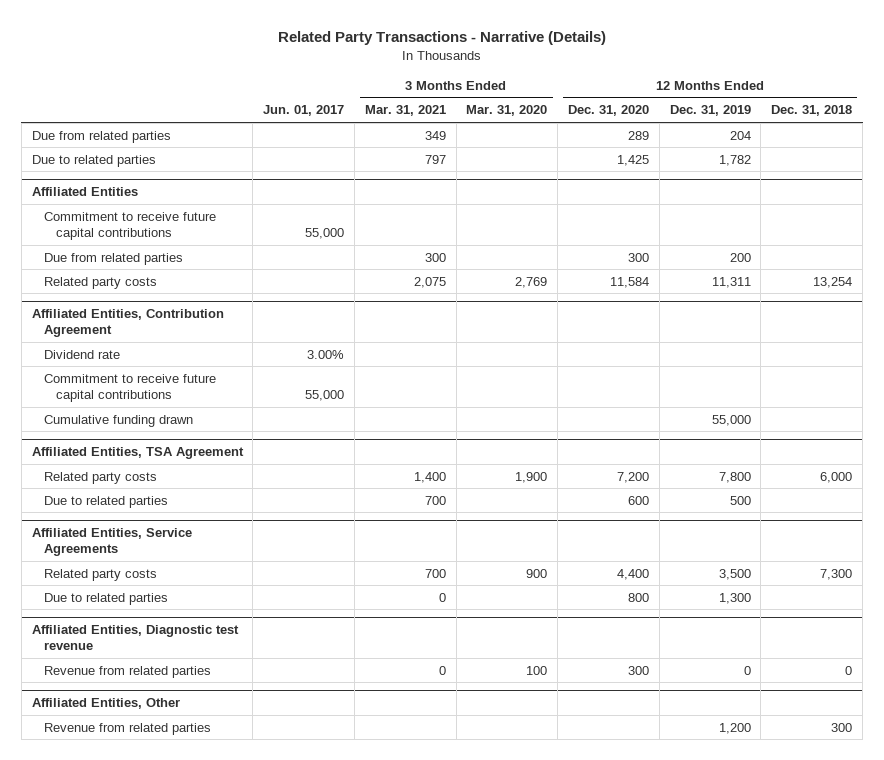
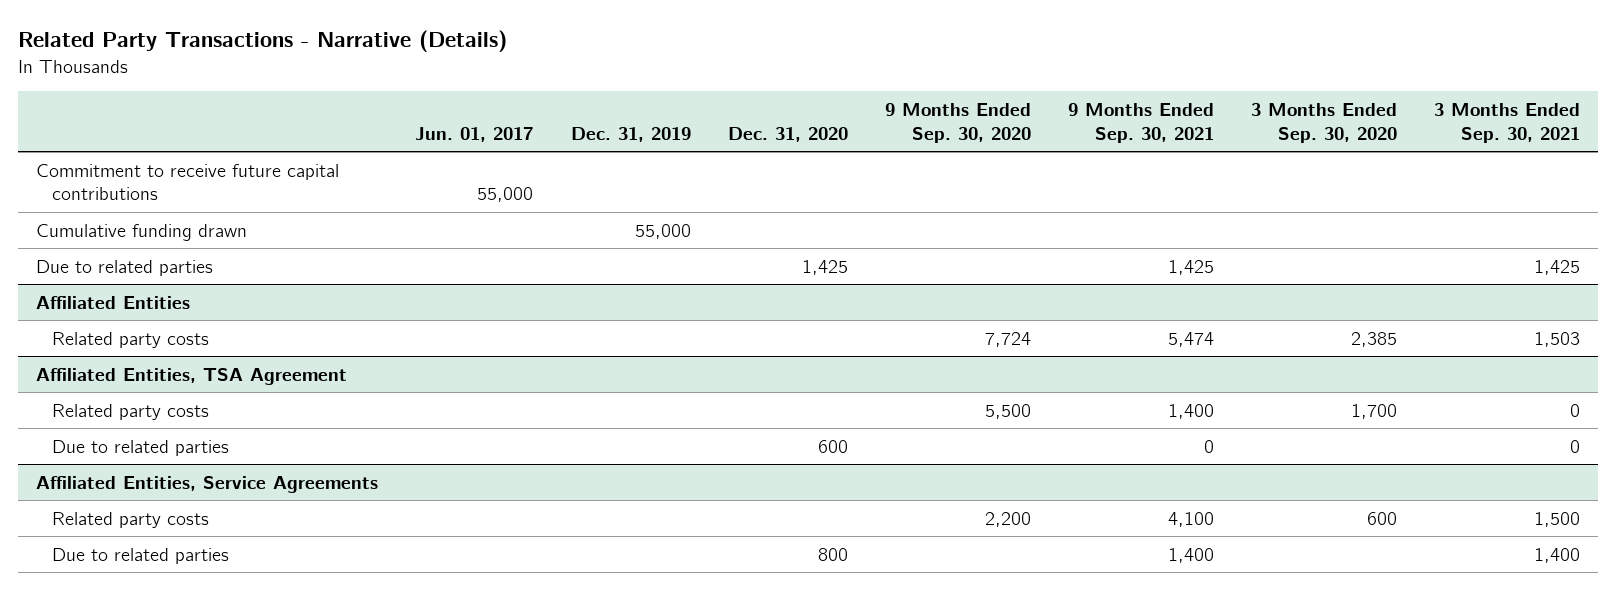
- | Jun. 01, 2017 | 3 Months Ended Mar. 31, 2021 | 3 Months Ended Mar. 31, 2020 | 12 Months Ended Dec. 31, 2020 | 12 Months Ended Dec. 31, 2019 | 12 Months Ended Dec. 31, 2018
+ | Jun. 01, 2017 | Dec. 31, 2019 | Dec. 31, 2020 | 9 Months Ended Sep. 30, 2020 | 9 Months Ended Sep. 30, 2021 | 3 Months Ended Sep. 30, 2020 | 3 Months Ended Sep. 30, 2021
- Due from related parties | | 349 | | 289 | 204 |
+ Commitment to receive future capital contributions | 55,000 | | | | | |
+ Cumulative funding drawn | | 55,000 | | | | |
@ Affiliated Entities
- Commitment to receive future capital contributions | 55,000 | | | | |
- Due from related parties | | 300 | | 300 | 200 |
- Affiliated Entities, Contribution Agreement
- Dividend rate | 3.00% | | | | |
- Commitment to receive future capital contributions | 55,000 | | | | |
- Cumulative funding drawn | | | | | 55,000 |
- Affiliated Entities, Diagnostic test revenue
- Revenue from related parties | | 0 | 100 | 300 | 0 | 0
- Affiliated Entities, Other
- Revenue from related parties | | | | | 1,200 | 300

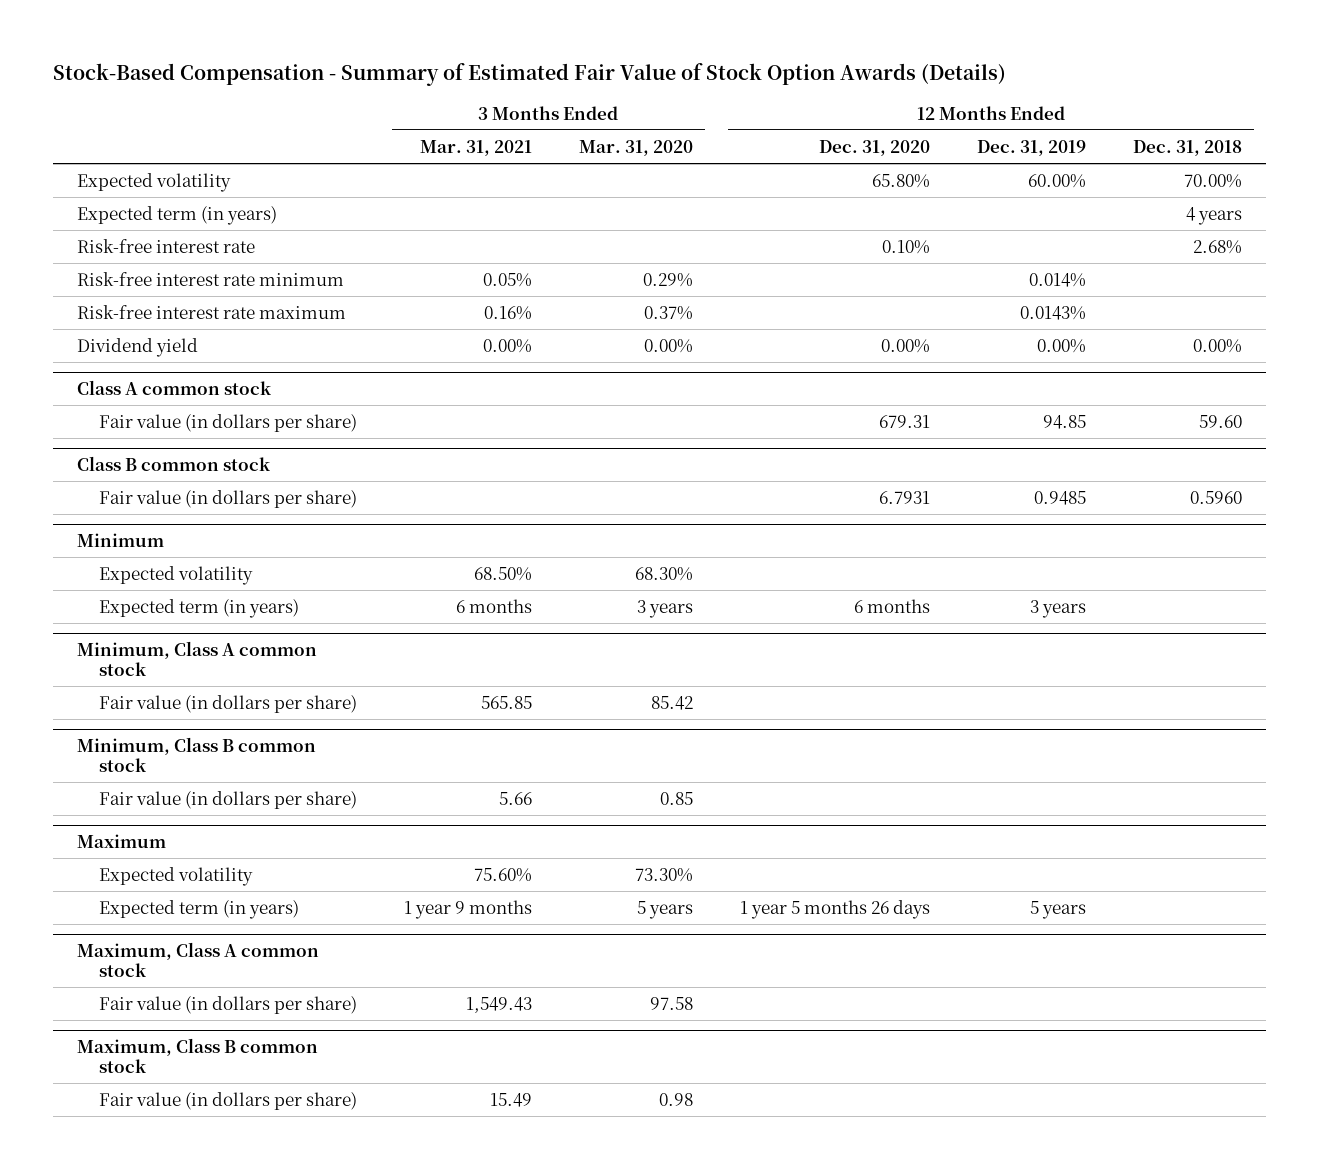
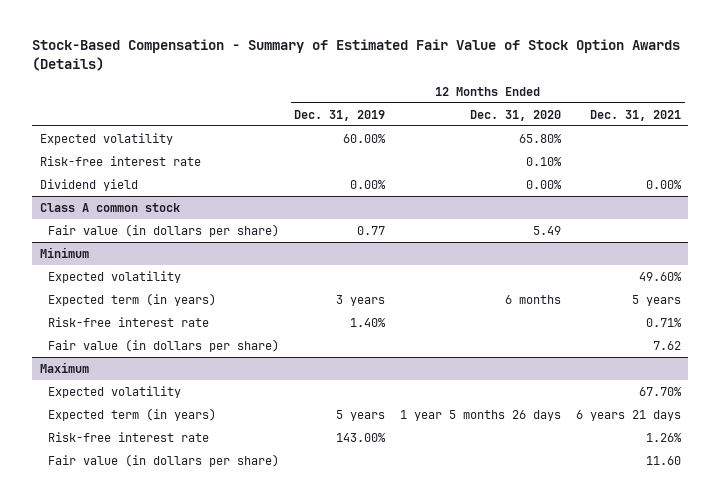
- | 3 Months Ended Mar. 31, 2021 | 3 Months Ended Mar. 31, 2020 | 12 Months Ended Dec. 31, 2020 | 12 Months Ended Dec. 31, 2019 | 12 Months Ended Dec. 31, 2018
+ | 12 Months Ended Dec. 31, 2019 | 12 Months Ended Dec. 31, 2020 | 12 Months Ended Dec. 31, 2021
- Expected term (in years) | | | | | 4 years
- Risk-free interest rate minimum | 0.05% | 0.29% | | 0.014% |
- Risk-free interest rate maximum | 0.16% | 0.37% | | 0.0143% |
@ Class A common stock
- Fair value (in dollars per share) | | | 679.31 | 94.85 | 59.60
- Class B common stock
- Fair value (in dollars per share) | | | 6.7931 | 0.9485 | 0.5960
@ Class A common stock
+ Fair value (in dollars per share) | 0.77 | 5.49 |
- Minimum, Class A common stock
- Fair value (in dollars per share) | 565.85 | 85.42 | | |
- Minimum, Class B common stock
- Fair value (in dollars per share) | 5.66 | 0.85 | | |
@ Minimum
+ Risk-free interest rate | 1.40% | | 0.71%
+ Fair value (in dollars per share) | | | 7.62
- Maximum, Class A common stock
- Fair value (in dollars per share) | 1,549.43 | 97.58 | | |
- Maximum, Class B common stock
- Fair value (in dollars per share) | 15.49 | 0.98 | | |
@ Maximum
+ Risk-free interest rate | 143.00% | | 1.26%
+ Fair value (in dollars per share) | | | 11.60

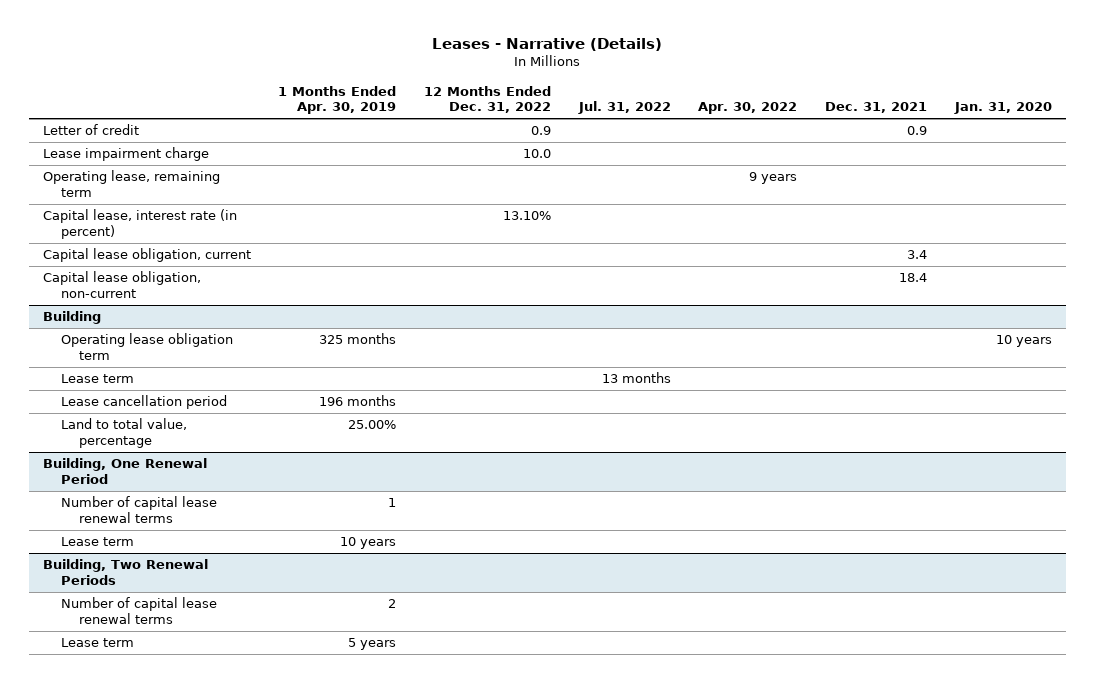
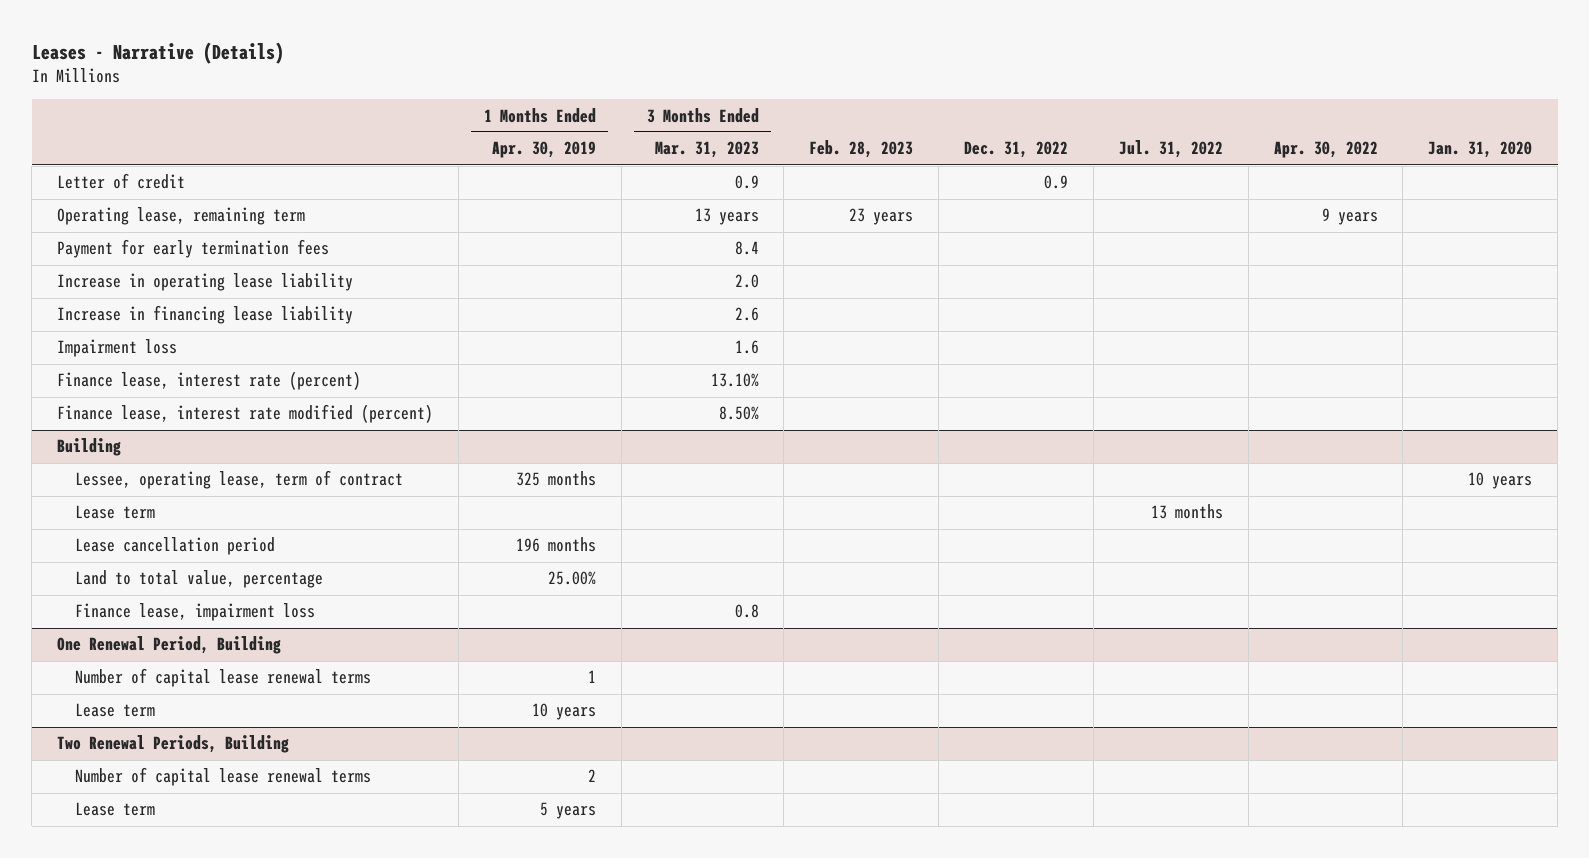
- | 1 Months Ended Apr. 30, 2019 | 12 Months Ended Dec. 31, 2022 | Jul. 31, 2022 | Apr. 30, 2022 | Dec. 31, 2021 | Jan. 31, 2020
+ | 1 Months Ended Apr. 30, 2019 | 3 Months Ended Mar. 31, 2023 | Feb. 28, 2023 | Dec. 31, 2022 | Jul. 31, 2022 | Apr. 30, 2022 | Jan. 31, 2020
- Lease impairment charge | | 10.0 | | | |
- Capital lease, interest rate (in percent) | | 13.10% | | | |
- Capital lease obligation, current | | | | | 3.4 |
- Capital lease obligation, non-current | | | | | 18.4 |
+ Payment for early termination fees | | 8.4 | | | | |
+ Increase in operating lease liability | | 2.0 | | | | |
+ Increase in financing lease liability | | 2.6 | | | | |
+ Impairment loss | | 1.6 | | | | |
+ Finance lease, interest rate (percent) | | 13.10% | | | | |
+ Finance lease, interest rate modified (percent) | | 8.50% | | | | |
@ Building
- Operating lease obligation term | 325 months | | | | | 10 years
+ Lessee, operating lease, term of contract | 325 months | | | | | | 10 years
- Building, One Renewal Period
@ Building
+ Finance lease, impairment loss | | 0.8 | | | | |
+ One Renewal Period, Building
- Building, Two Renewal Periods
+ Two Renewal Periods, Building

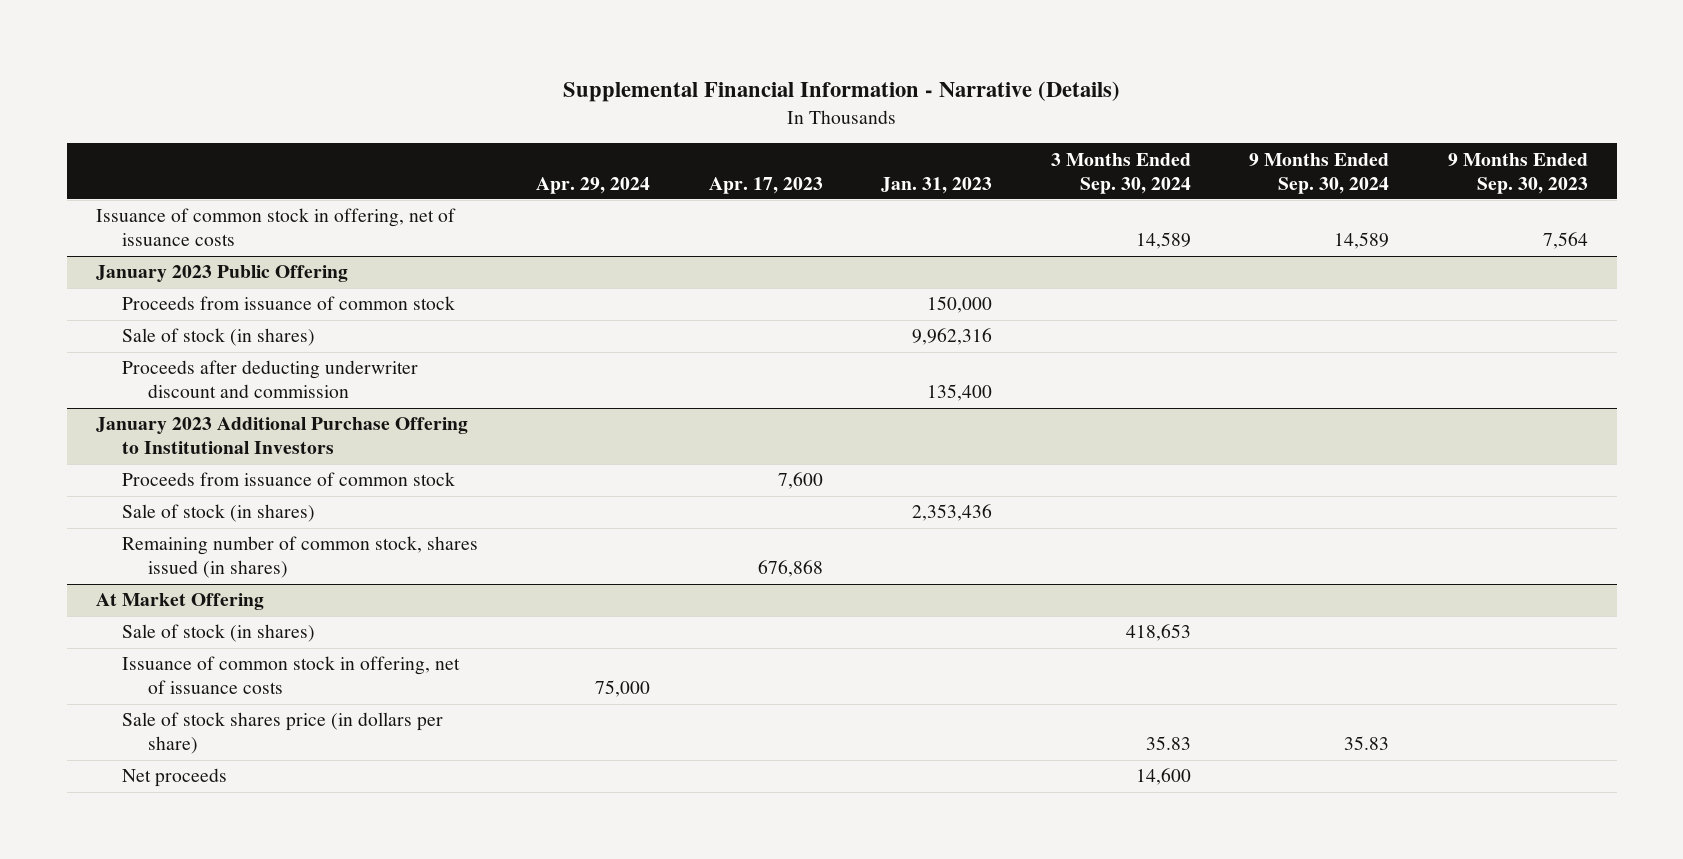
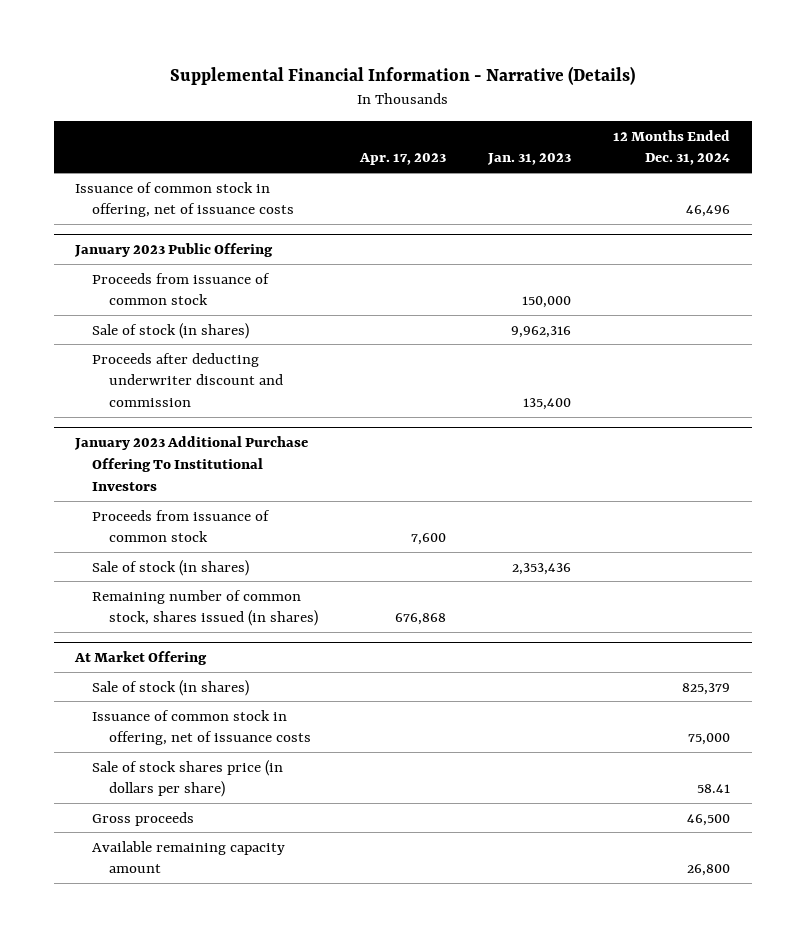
- | Apr. 29, 2024 | Apr. 17, 2023 | Jan. 31, 2023 | 3 Months Ended Sep. 30, 2024 | 9 Months Ended Sep. 30, 2024 | 9 Months Ended Sep. 30, 2023
+ | Apr. 17, 2023 | Jan. 31, 2023 | 12 Months Ended Dec. 31, 2024
- January 2023 Additional Purchase Offering to Institutional Investors
+ January 2023 Additional Purchase Offering To Institutional Investors
@ At Market Offering
- Net proceeds | | | | 14,600 | |
+ Gross proceeds | | | 46,500
+ Available remaining capacity amount | | | 26,800

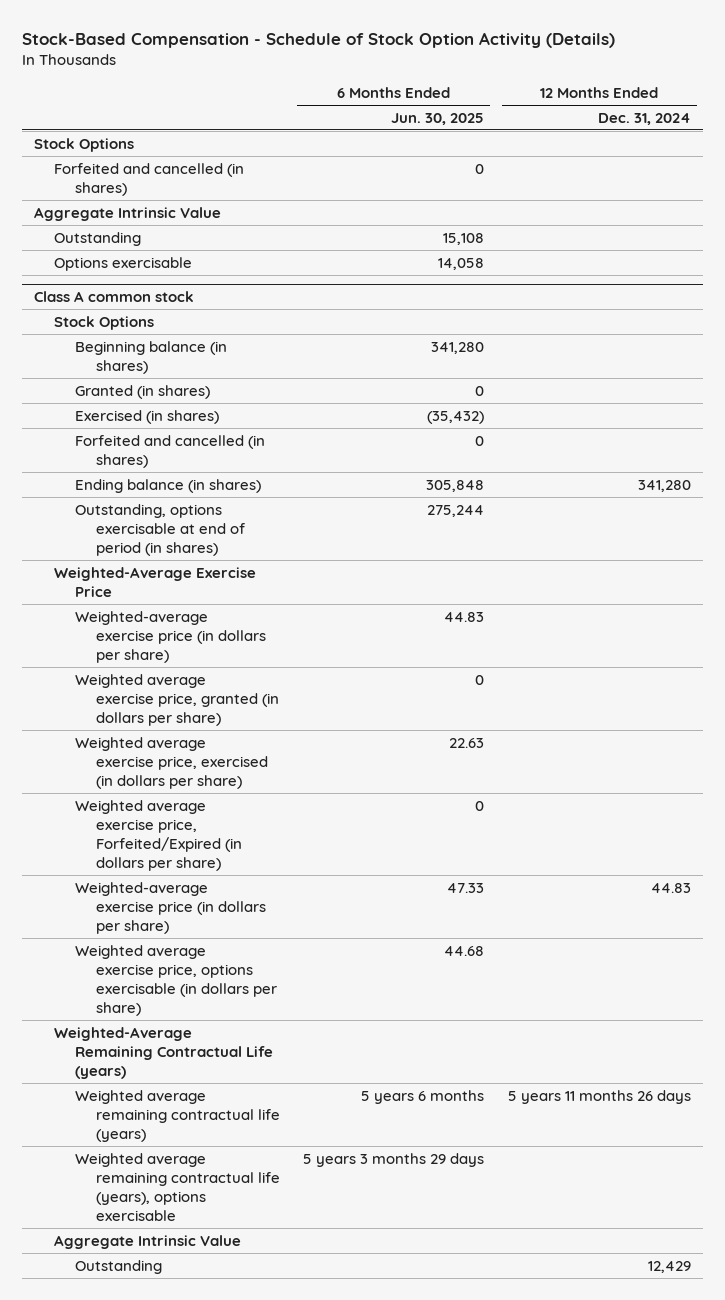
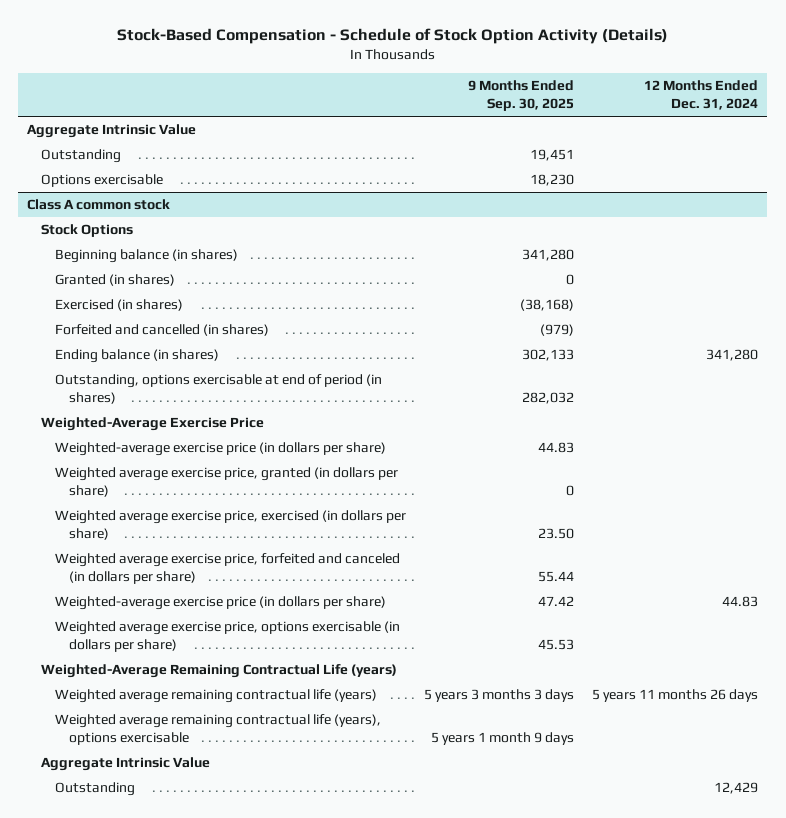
- | 6 Months Ended Jun. 30, 2025 | 12 Months Ended Dec. 31, 2024
+ | 9 Months Ended Sep. 30, 2025 | 12 Months Ended Dec. 31, 2024
- Stock Options
- Forfeited and cancelled (in shares) | 0 |
@ Class A common stock
- Weighted average exercise price, Forfeited/Expired (in dollars per share) | 0 |
+ Weighted average exercise price, forfeited and canceled (in dollars per share) | 55.44 |

